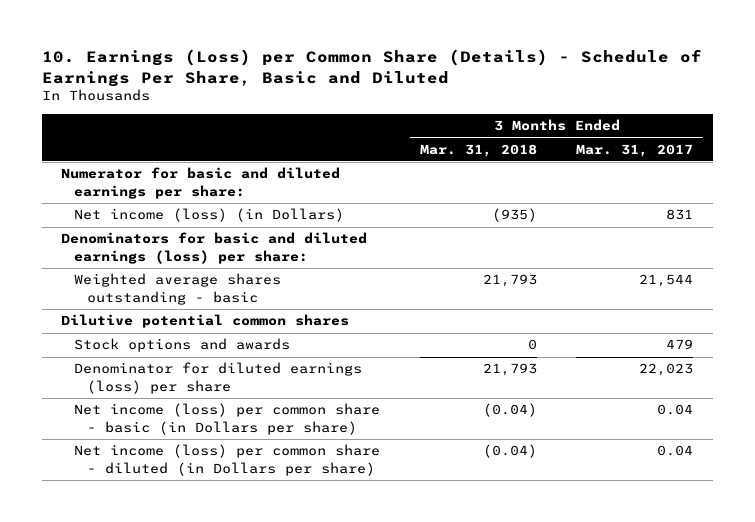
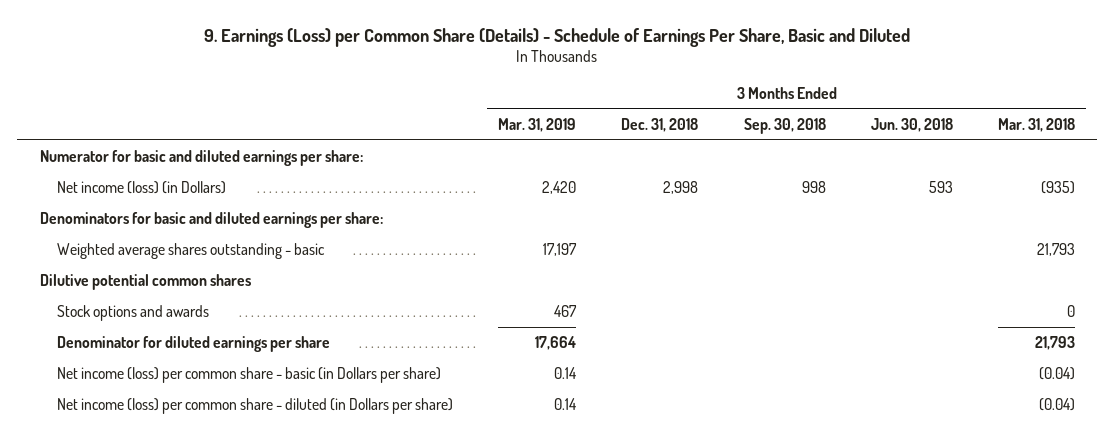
- 10. Earnings (Loss) per Common Share (Details) - Schedule of Earnings Per Share, Basic and Diluted
+ 9. Earnings (Loss) per Common Share (Details) - Schedule of Earnings Per Share, Basic and Diluted
- | 3 Months Ended Mar. 31, 2018 | 3 Months Ended Mar. 31, 2017
+ | 3 Months Ended Mar. 31, 2019 | 3 Months Ended Dec. 31, 2018 | 3 Months Ended Sep. 30, 2018 | 3 Months Ended Jun. 30, 2018 | 3 Months Ended Mar. 31, 2018
- Denominators for basic and diluted earnings (loss) per share:
+ Denominators for basic and diluted earnings per share:
- Denominator for diluted earnings (loss) per share | 21,793 | 22,023
+ Denominator for diluted earnings per share | 17,664 | | | | 21,793

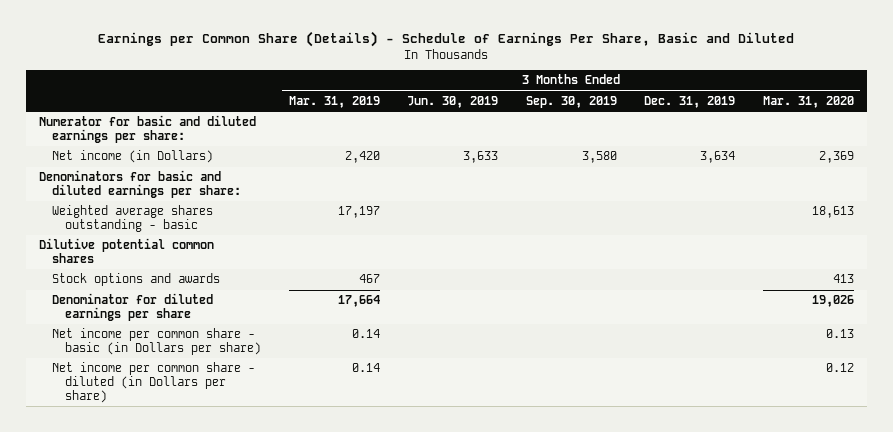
- 9. Earnings (Loss) per Common Share (Details) - Schedule of Earnings Per Share, Basic and Diluted
+ Earnings per Common Share (Details) - Schedule of Earnings Per Share, Basic and Diluted
- | 3 Months Ended Mar. 31, 2019 | 3 Months Ended Dec. 31, 2018 | 3 Months Ended Sep. 30, 2018 | 3 Months Ended Jun. 30, 2018 | 3 Months Ended Mar. 31, 2018
+ | 3 Months Ended Mar. 31, 2019 | 3 Months Ended Jun. 30, 2019 | 3 Months Ended Sep. 30, 2019 | 3 Months Ended Dec. 31, 2019 | 3 Months Ended Mar. 31, 2020
- Net income (loss) (in Dollars) | 2,420 | 2,998 | 998 | 593 | (935)
+ Net income (in Dollars) | 2,420 | 3,633 | 3,580 | 3,634 | 2,369
- Net income (loss) per common share - basic (in Dollars per share) | 0.14 | | | | (0.04)
- Net income (loss) per common share - diluted (in Dollars per share) | 0.14 | | | | (0.04)
+ Net income per common share - basic (in Dollars per share) | 0.14 | | | | 0.13
+ Net income per common share - diluted (in Dollars per share) | 0.14 | | | | 0.12

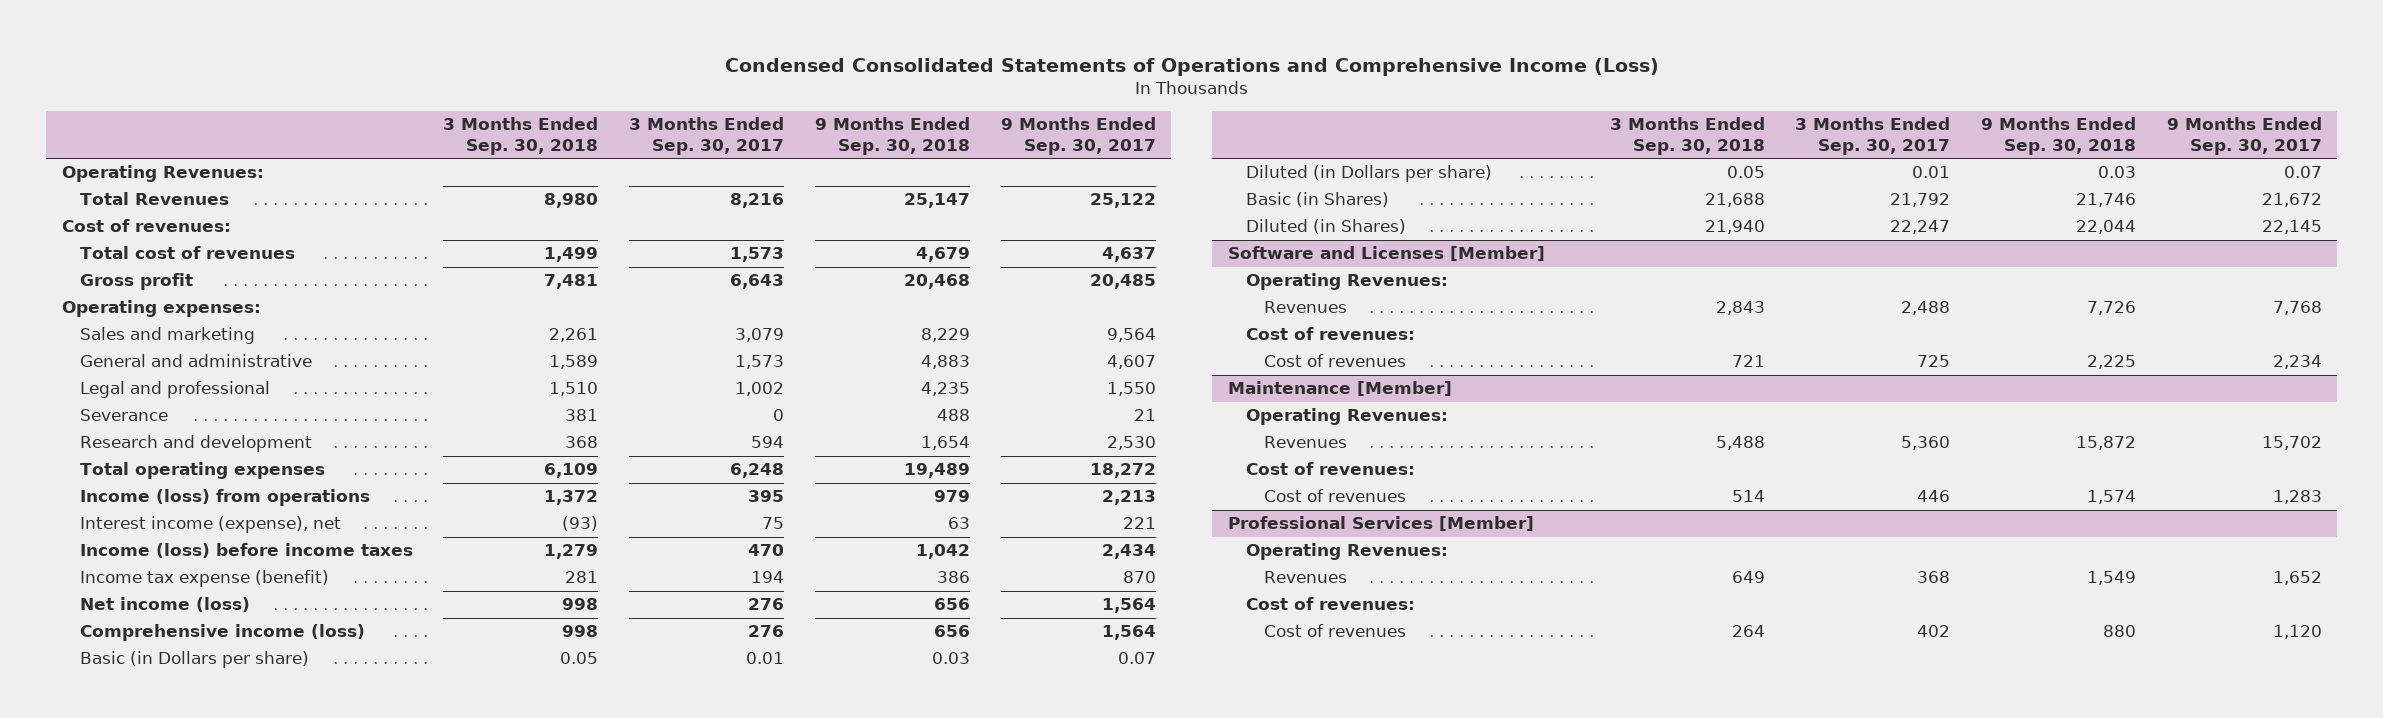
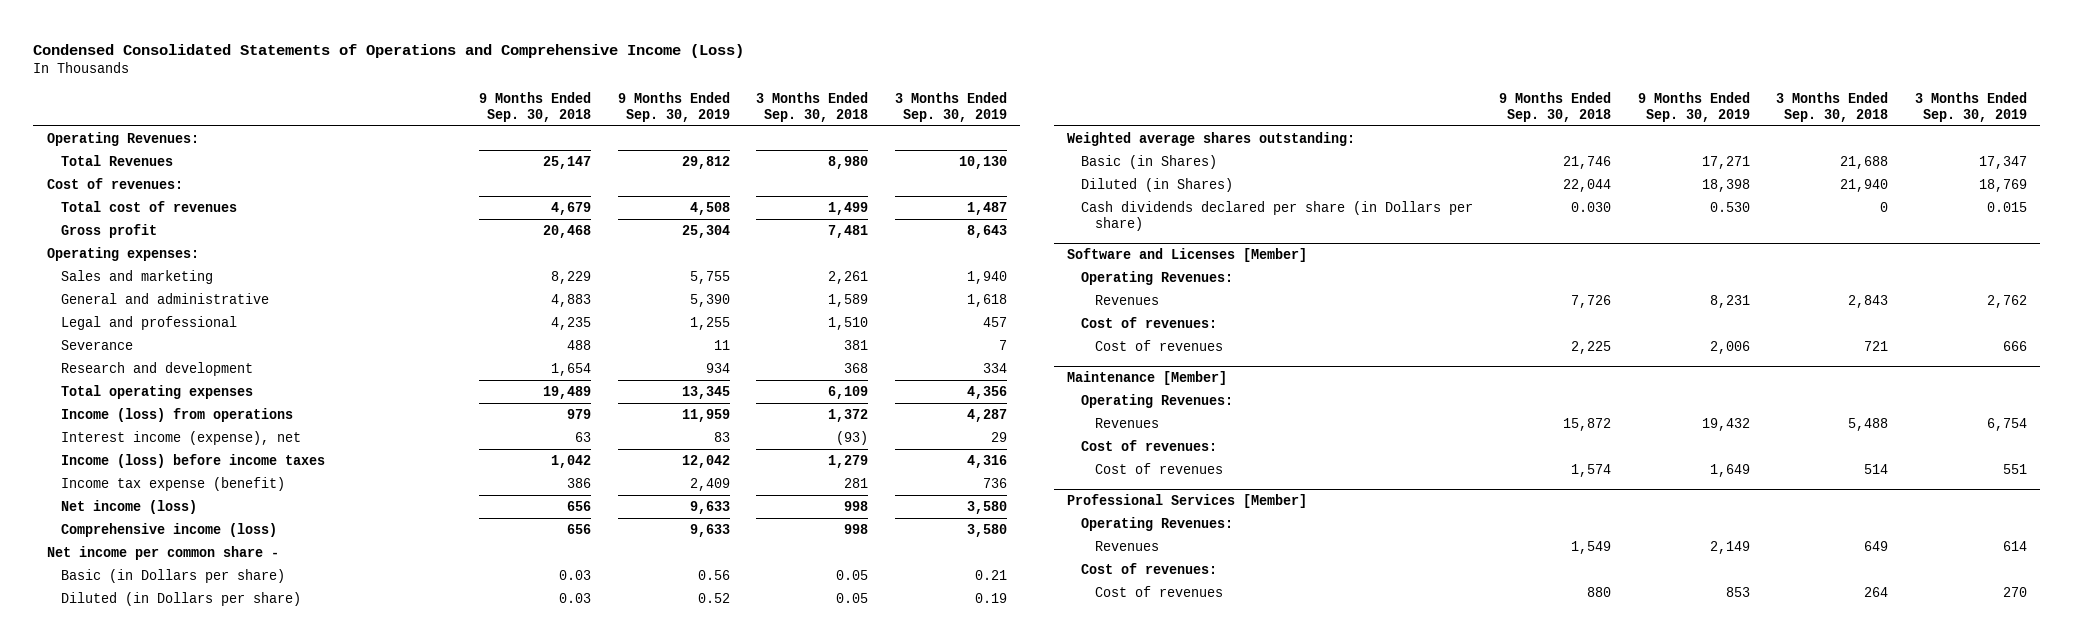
- | 3 Months Ended Sep. 30, 2018 | 3 Months Ended Sep. 30, 2017 | 9 Months Ended Sep. 30, 2018 | 9 Months Ended Sep. 30, 2017
+ | 9 Months Ended Sep. 30, 2018 | 9 Months Ended Sep. 30, 2019 | 3 Months Ended Sep. 30, 2018 | 3 Months Ended Sep. 30, 2019
+ Net income per common share -
+ Weighted average shares outstanding:
+ Cash dividends declared per share (in Dollars per share) | 0.030 | 0.530 | 0 | 0.015

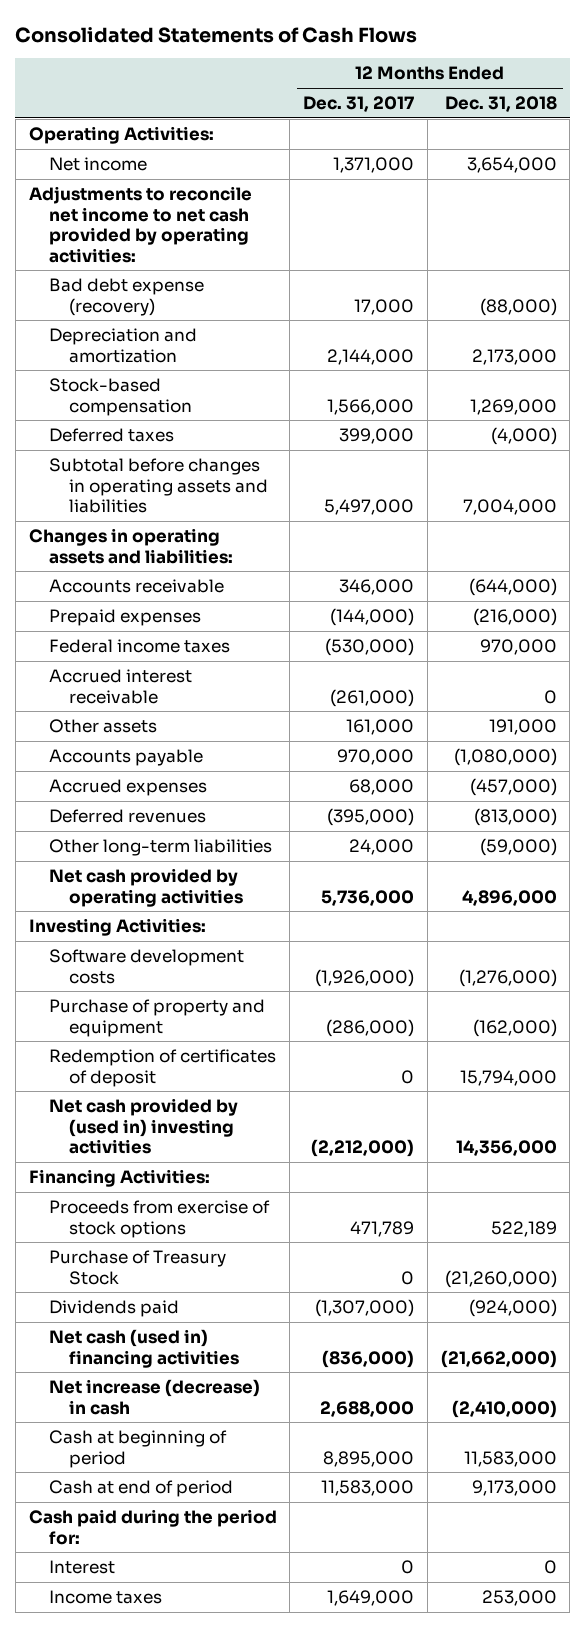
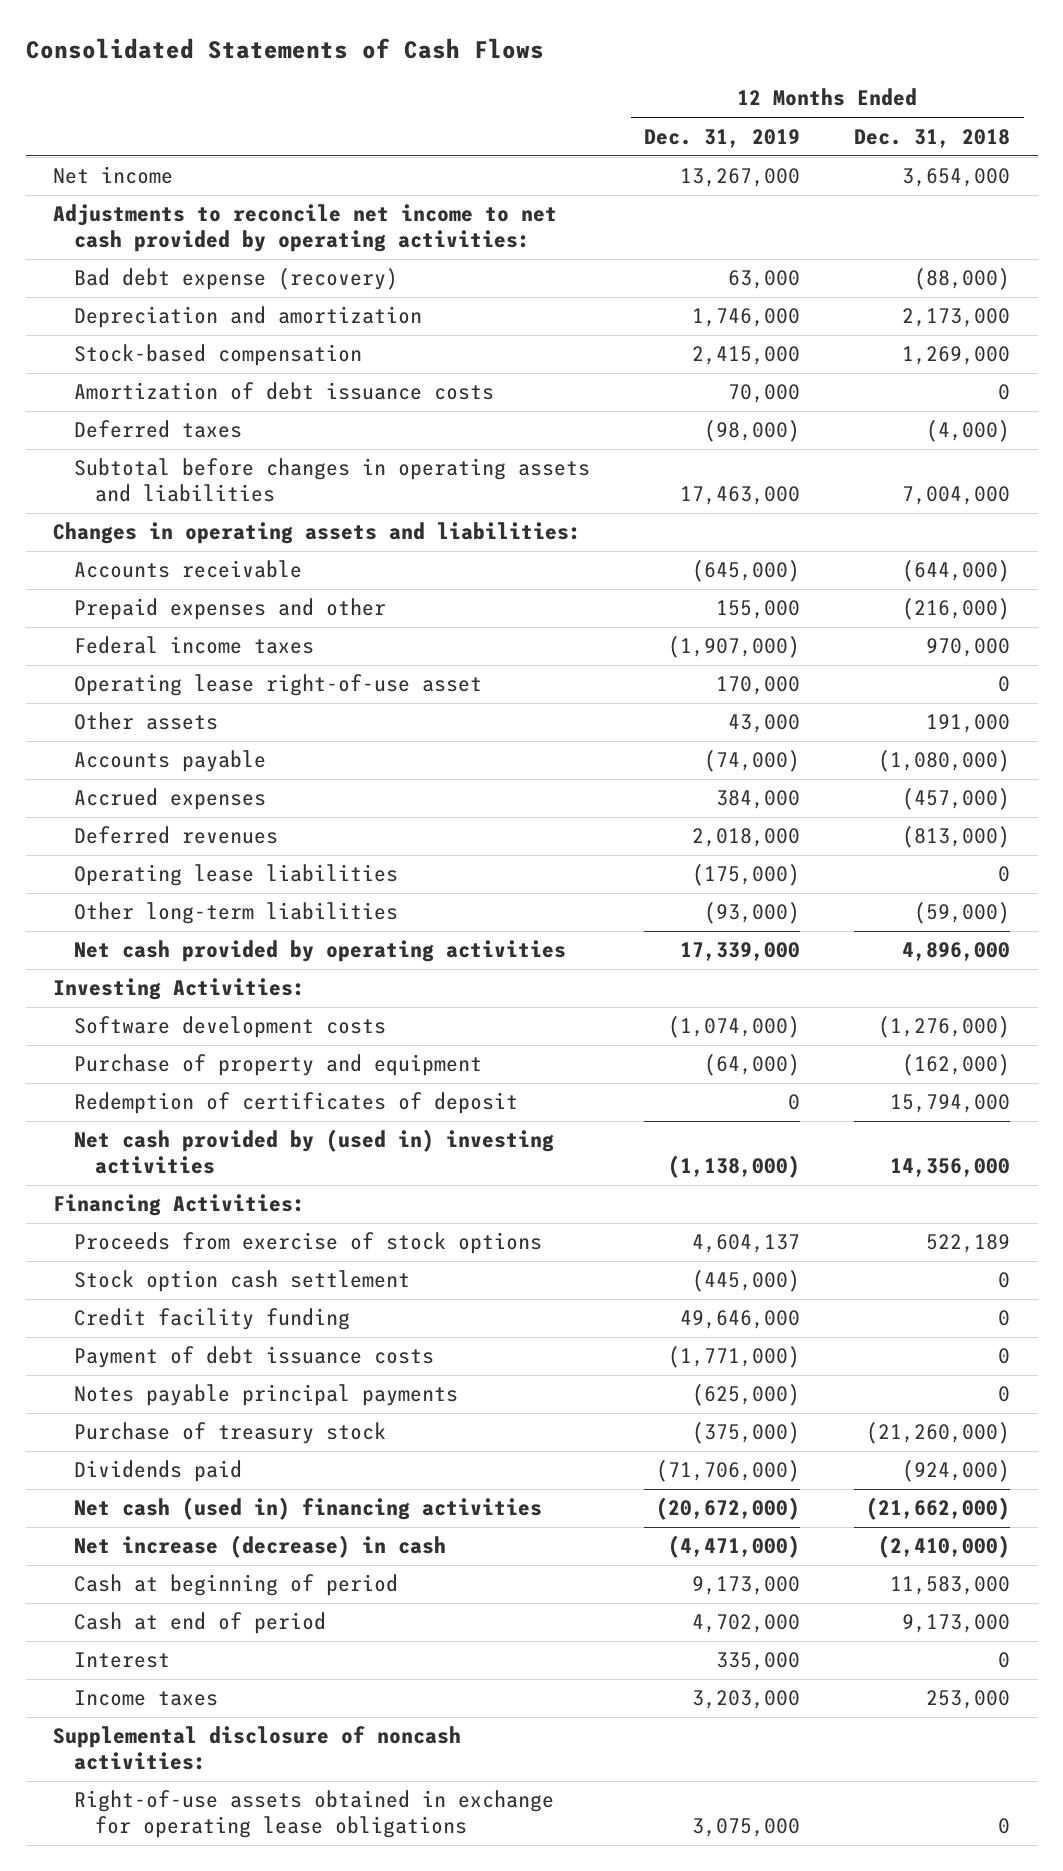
- | 12 Months Ended Dec. 31, 2017 | 12 Months Ended Dec. 31, 2018
+ | 12 Months Ended Dec. 31, 2019 | 12 Months Ended Dec. 31, 2018
- Operating Activities:
+ Amortization of debt issuance costs | 70,000 | 0
- Prepaid expenses | (144,000) | (216,000)
+ Prepaid expenses and other | 155,000 | (216,000)
- Accrued interest receivable | (261,000) | 0
+ Operating lease right-of-use asset | 170,000 | 0
+ Operating lease liabilities | (175,000) | 0
- Purchase of Treasury Stock | 0 | (21,260,000)
+ Stock option cash settlement | (445,000) | 0
+ Credit facility funding | 49,646,000 | 0
+ Payment of debt issuance costs | (1,771,000) | 0
+ Notes payable principal payments | (625,000) | 0
+ Purchase of treasury stock | (375,000) | (21,260,000)
- Cash paid during the period for:
+ Supplemental disclosure of noncash activities:
+ Right-of-use assets obtained in exchange for operating lease obligations | 3,075,000 | 0

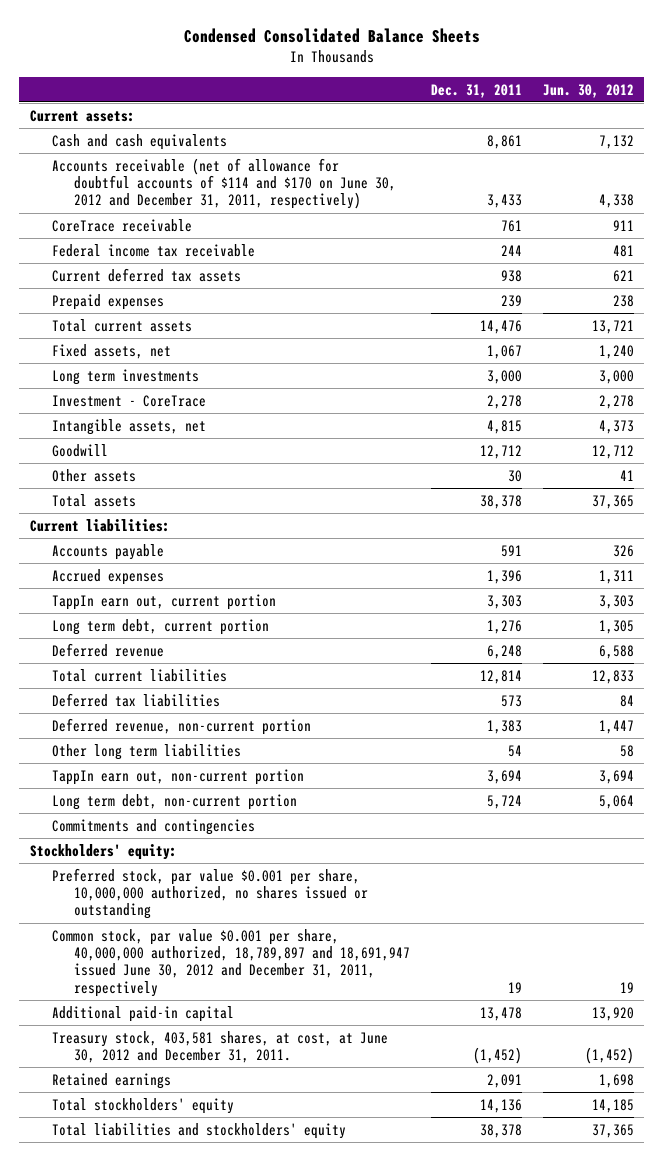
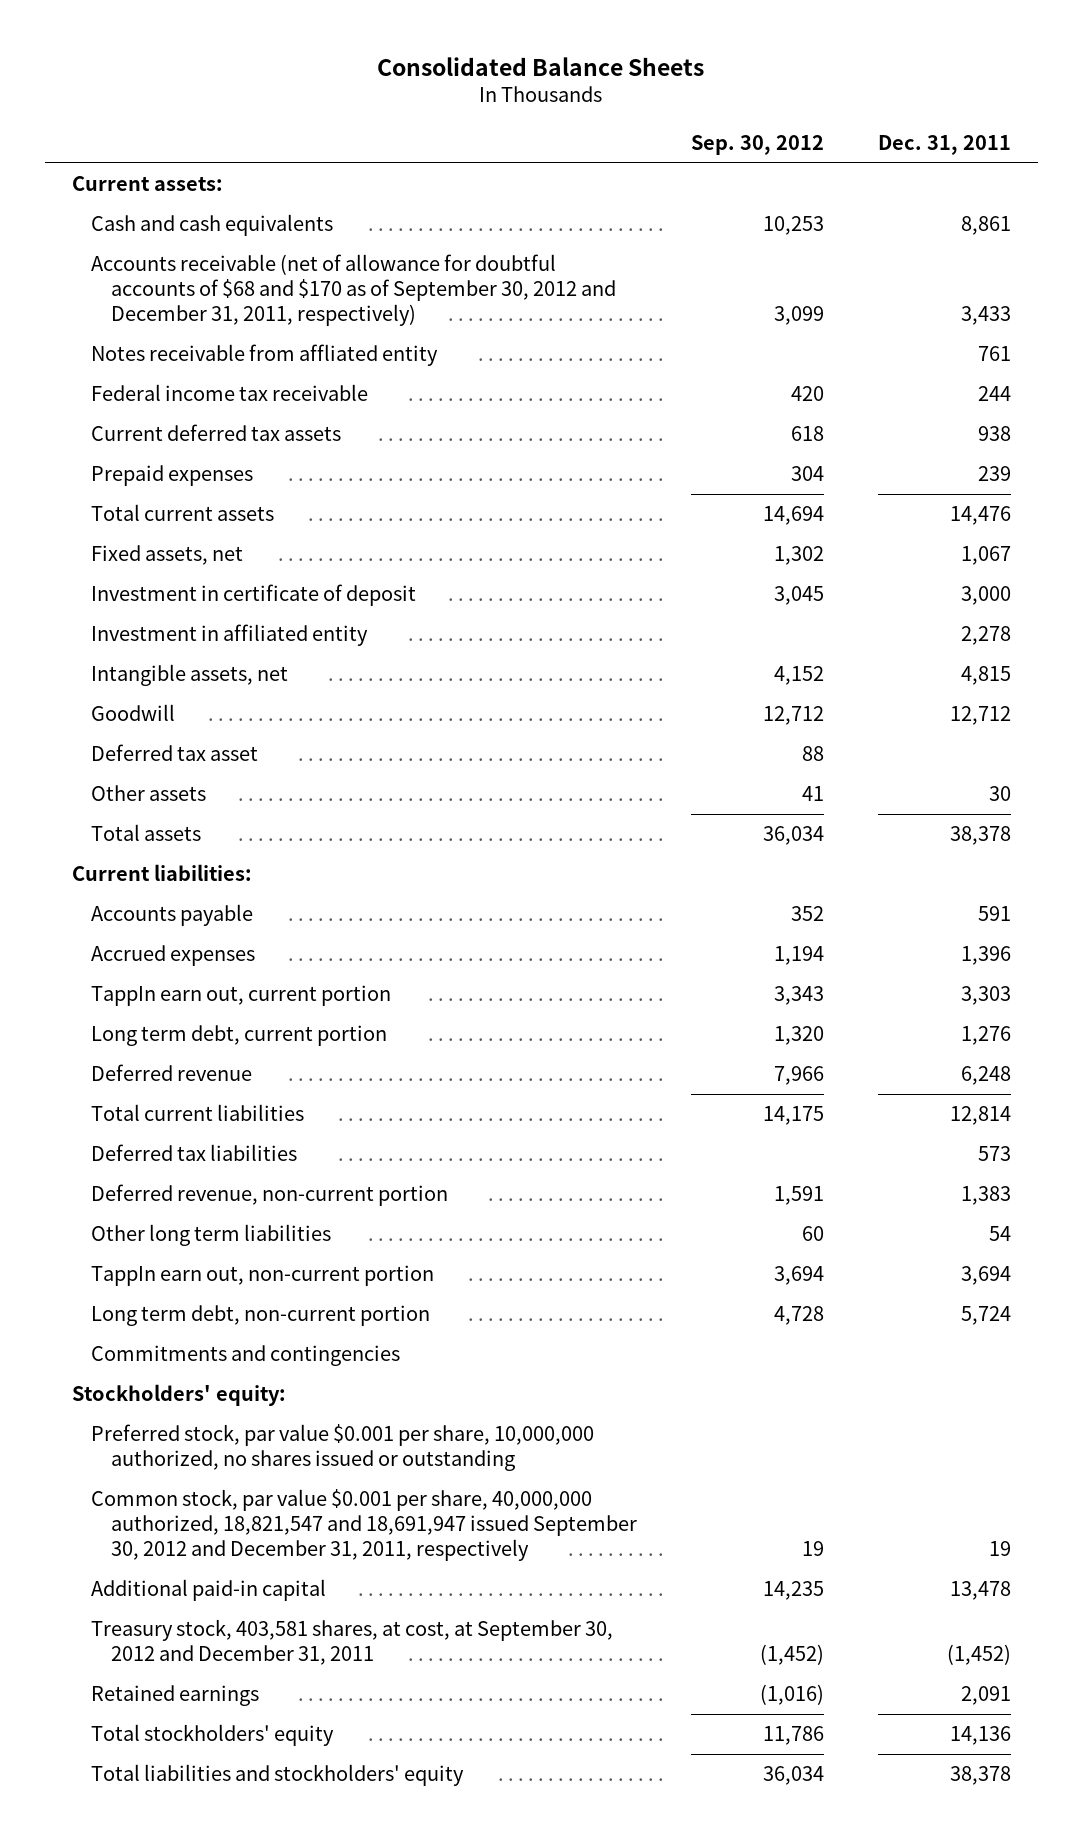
- Condensed Consolidated Balance Sheets
+ Consolidated Balance Sheets
- | Dec. 31, 2011 | Jun. 30, 2012
+ | Sep. 30, 2012 | Dec. 31, 2011
- Accounts receivable (net of allowance for doubtful accounts of $114 and $170 on June 30, 2012 and December 31, 2011, respectively) | 3,433 | 4,338
- CoreTrace receivable | 761 | 911
+ Accounts receivable (net of allowance for doubtful accounts of $68 and $170 as of September 30, 2012 and December 31, 2011, respectively) | 3,099 | 3,433
+ Notes receivable from affliated entity | | 761
- Long term investments | 3,000 | 3,000
- Investment - CoreTrace | 2,278 | 2,278
+ Investment in certificate of deposit | 3,045 | 3,000
+ Investment in affiliated entity | | 2,278
+ Deferred tax asset | 88 |
- Common stock, par value $0.001 per share, 40,000,000 authorized, 18,789,897 and 18,691,947 issued June 30, 2012 and December 31, 2011, respectively | 19 | 19
+ Common stock, par value $0.001 per share, 40,000,000 authorized, 18,821,547 and 18,691,947 issued September 30, 2012 and December 31, 2011, respectively | 19 | 19
- Treasury stock, 403,581 shares, at cost, at June 30, 2012 and December 31, 2011. | (1,452) | (1,452)
+ Treasury stock, 403,581 shares, at cost, at September 30, 2012 and December 31, 2011 | (1,452) | (1,452)

